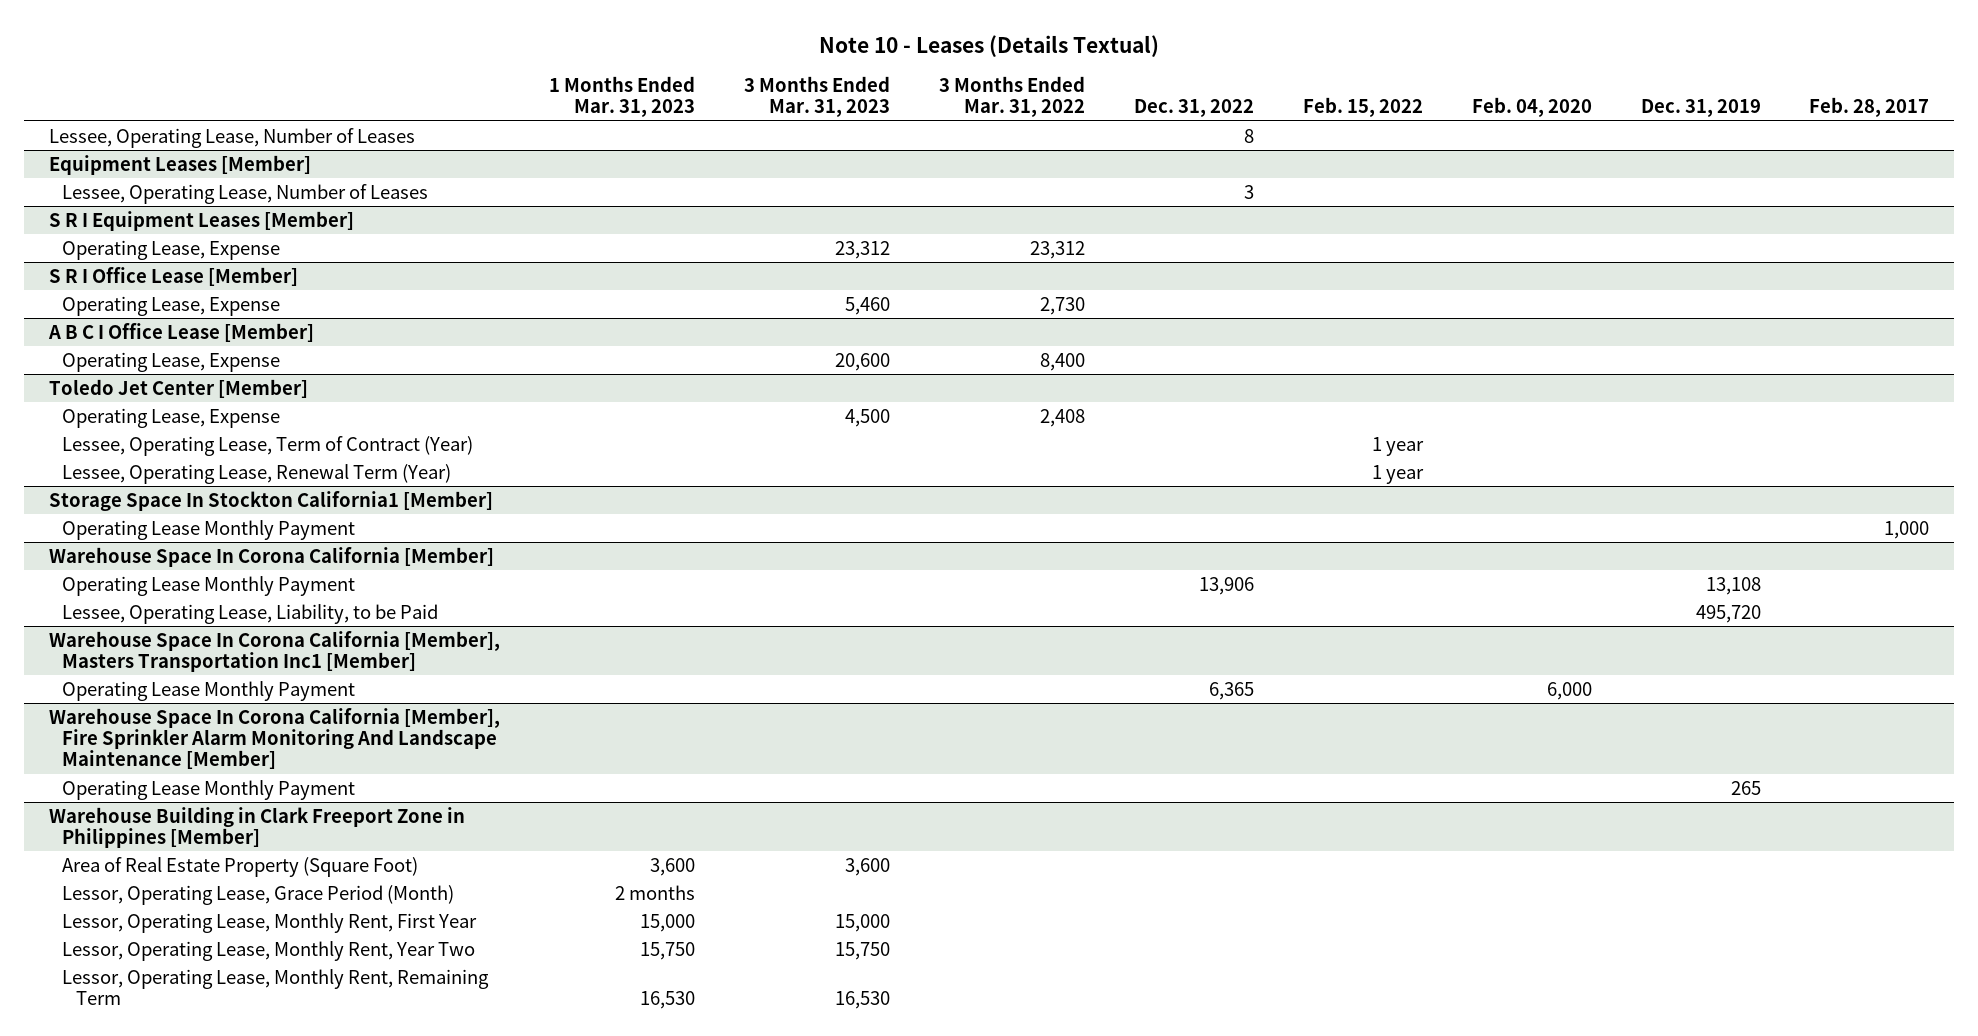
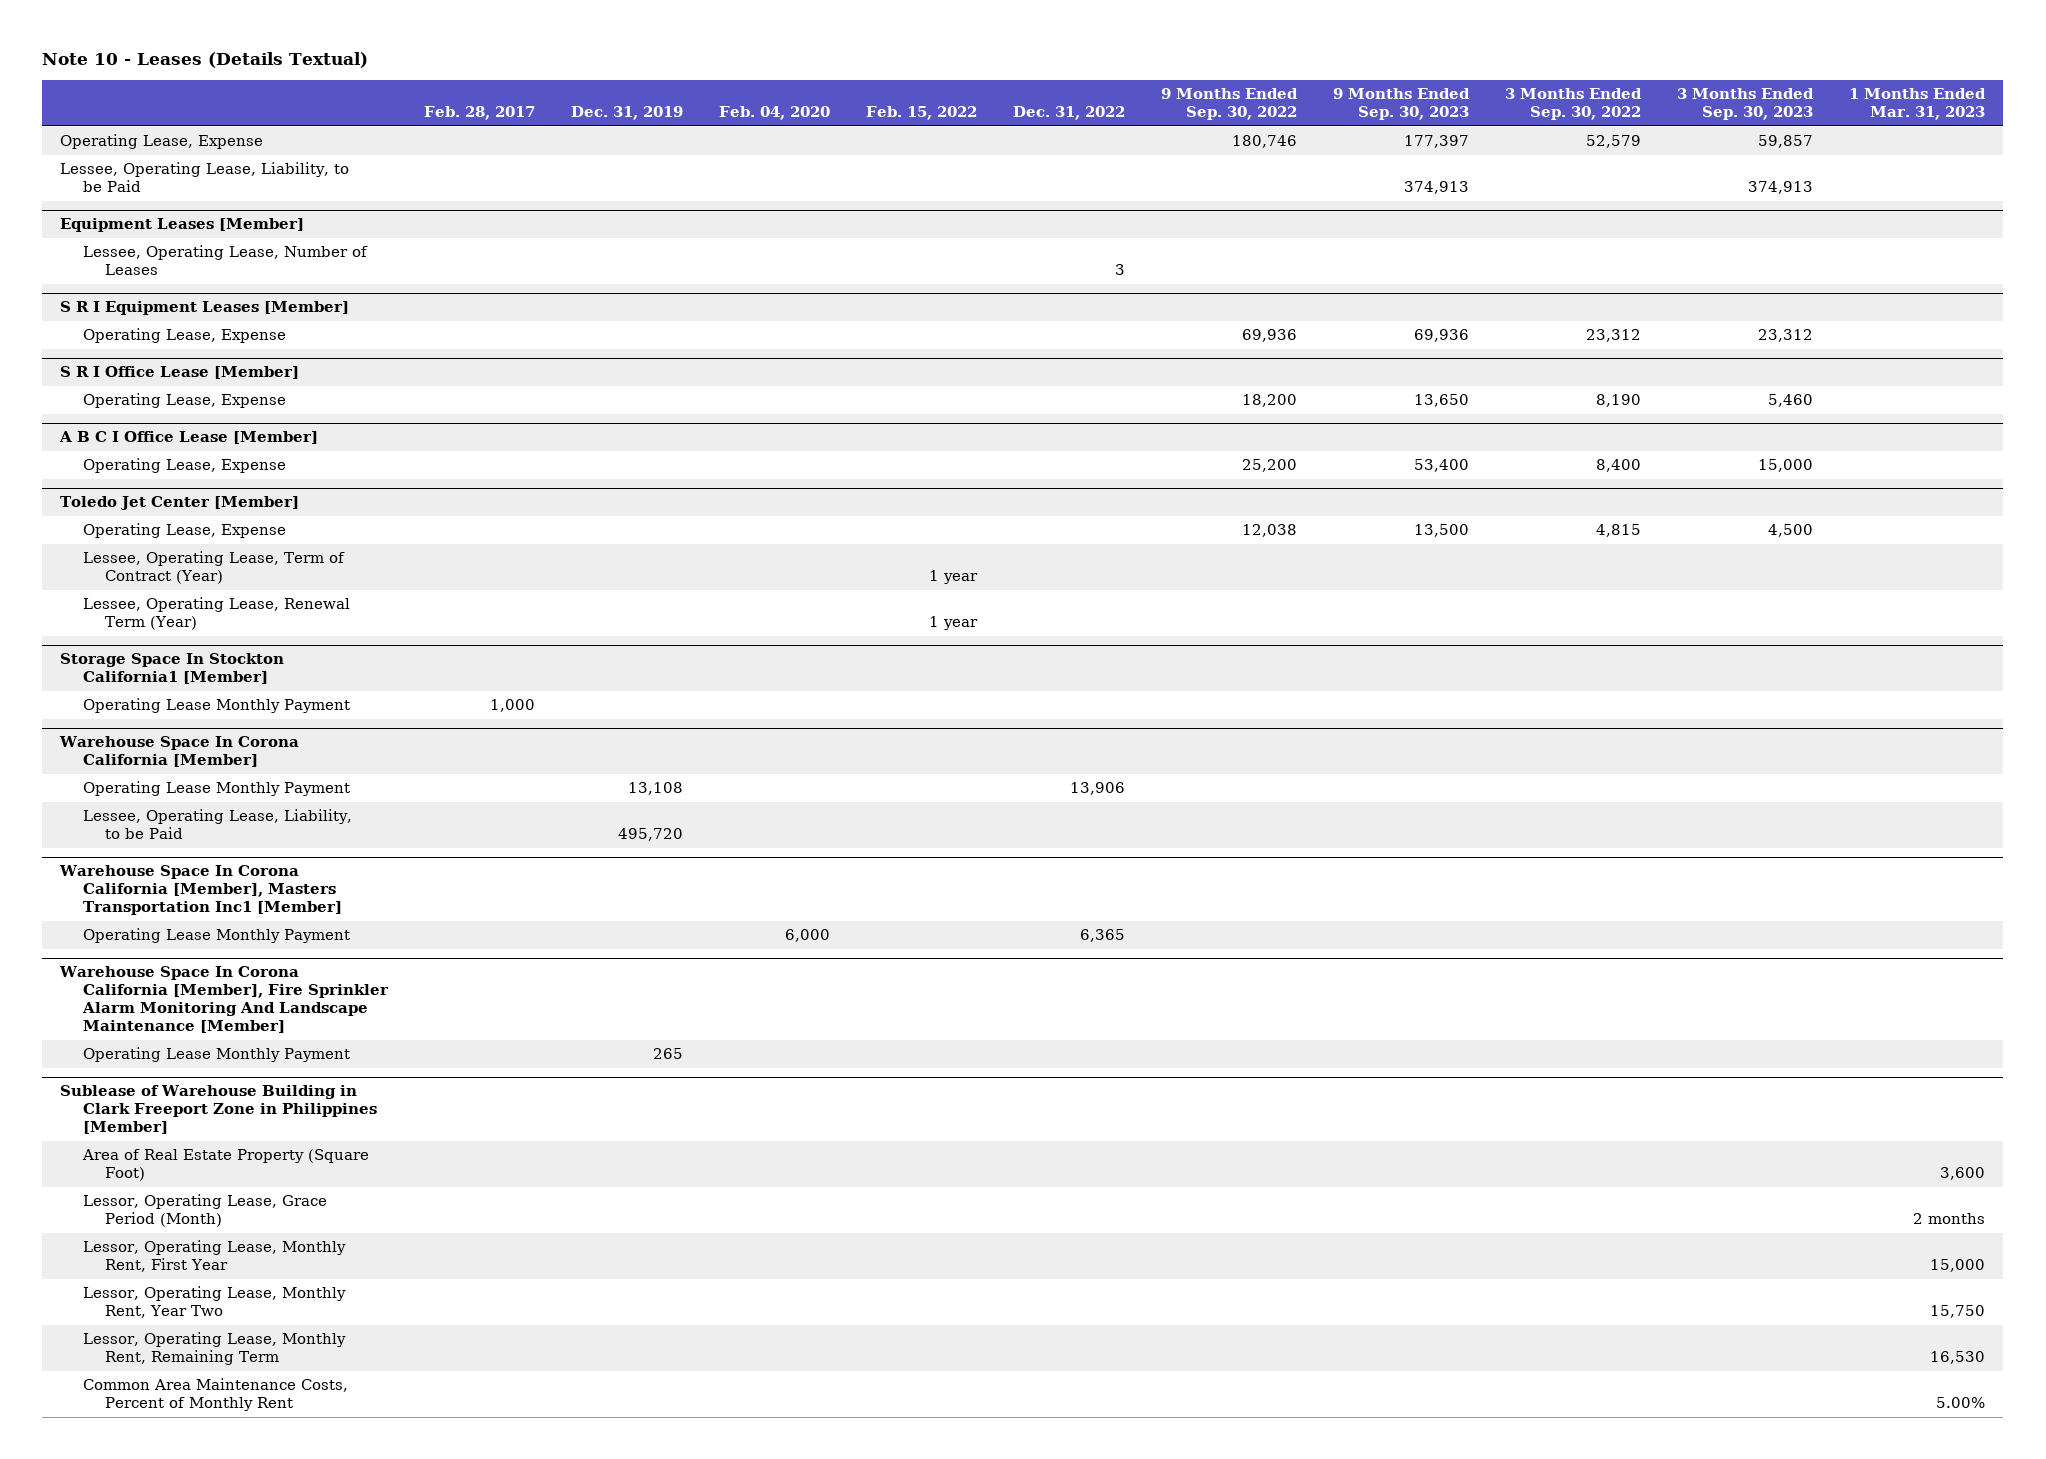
- | 1 Months Ended Mar. 31, 2023 | 3 Months Ended Mar. 31, 2023 | 3 Months Ended Mar. 31, 2022 | Dec. 31, 2022 | Feb. 15, 2022 | Feb. 04, 2020 | Dec. 31, 2019 | Feb. 28, 2017
+ | Feb. 28, 2017 | Dec. 31, 2019 | Feb. 04, 2020 | Feb. 15, 2022 | Dec. 31, 2022 | 9 Months Ended Sep. 30, 2022 | 9 Months Ended Sep. 30, 2023 | 3 Months Ended Sep. 30, 2022 | 3 Months Ended Sep. 30, 2023 | 1 Months Ended Mar. 31, 2023
- Lessee, Operating Lease, Number of Leases | | | | 8 | | | |
+ Operating Lease, Expense | | | | | | 180,746 | 177,397 | 52,579 | 59,857 |
+ Lessee, Operating Lease, Liability, to be Paid | | | | | | | 374,913 | | 374,913 |
- Warehouse Building in Clark Freeport Zone in Philippines [Member]
+ Sublease of Warehouse Building in Clark Freeport Zone in Philippines [Member]
+ Common Area Maintenance Costs, Percent of Monthly Rent | | | | | | | | | | 5.00%

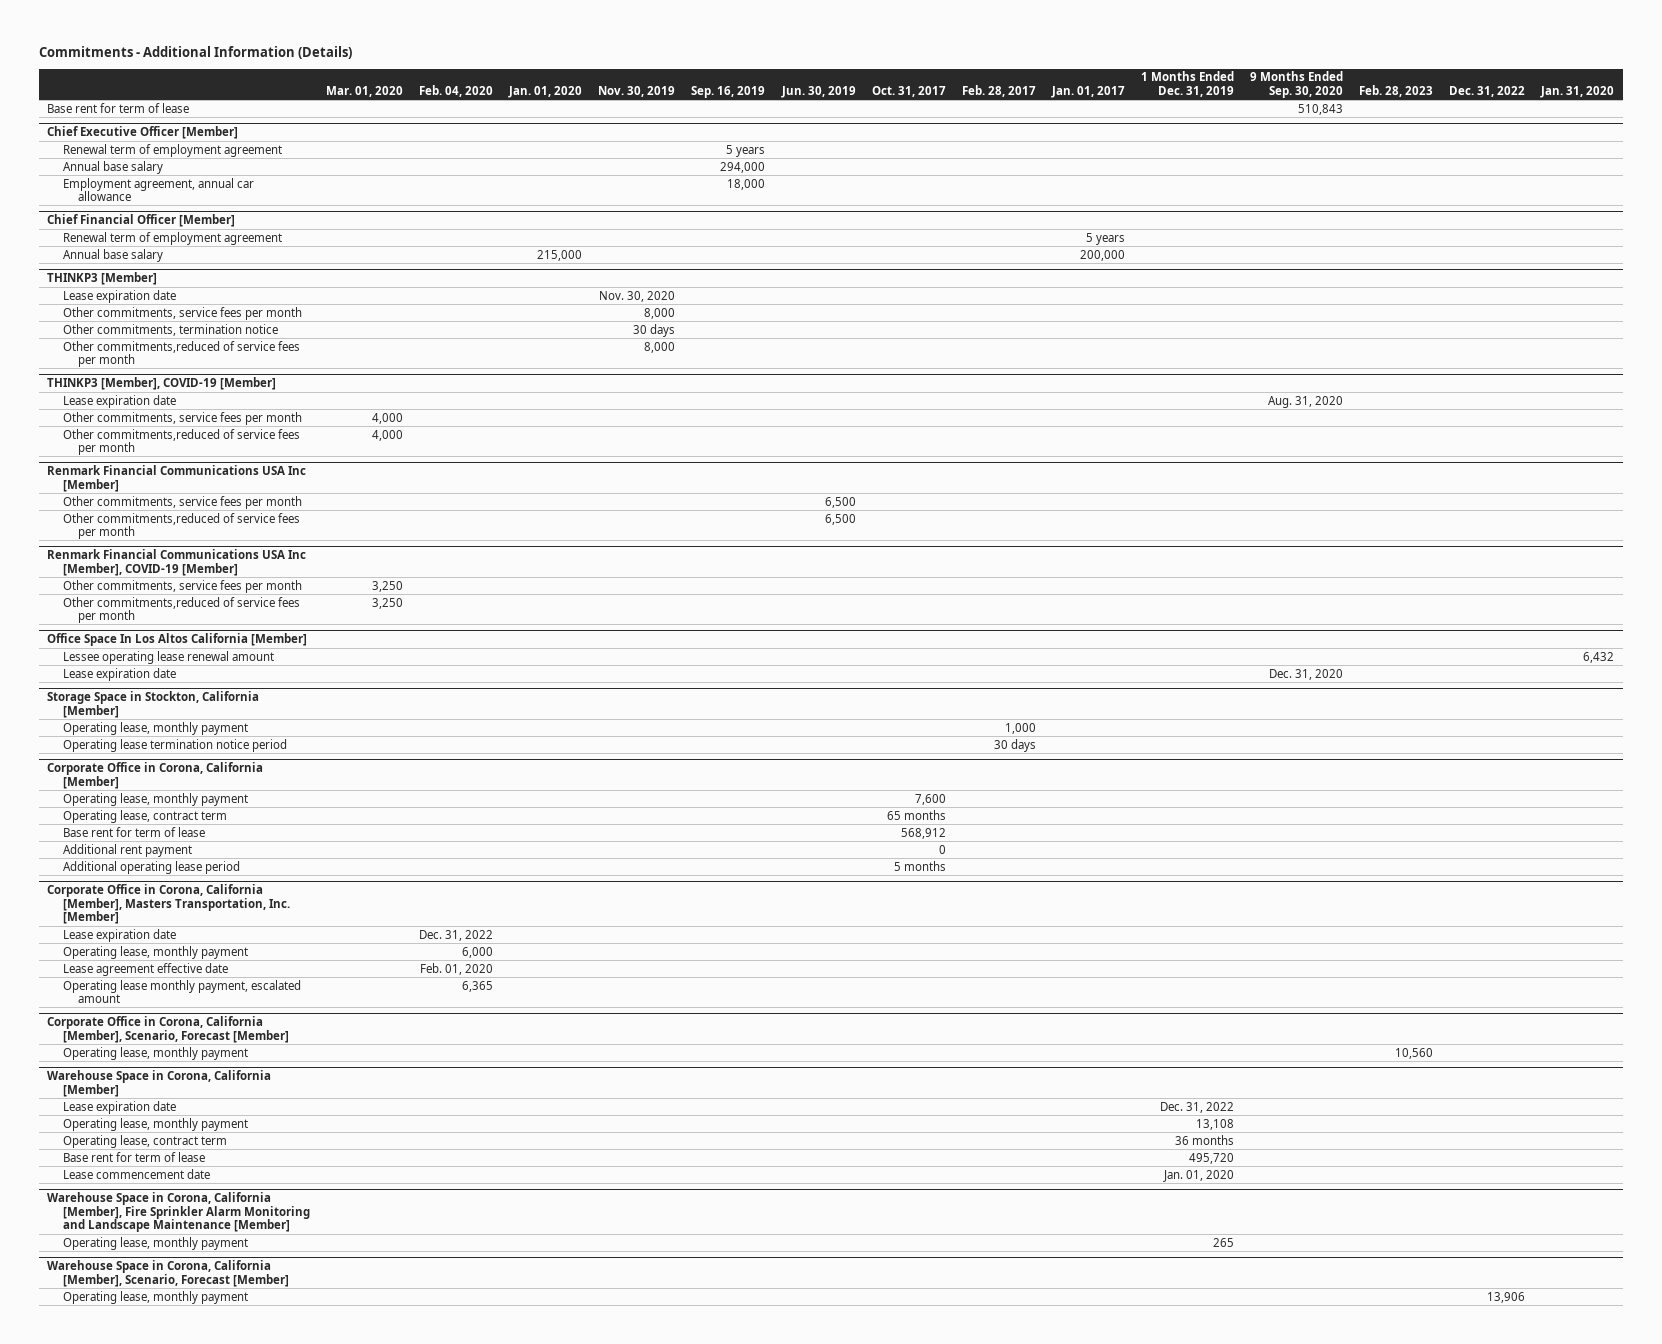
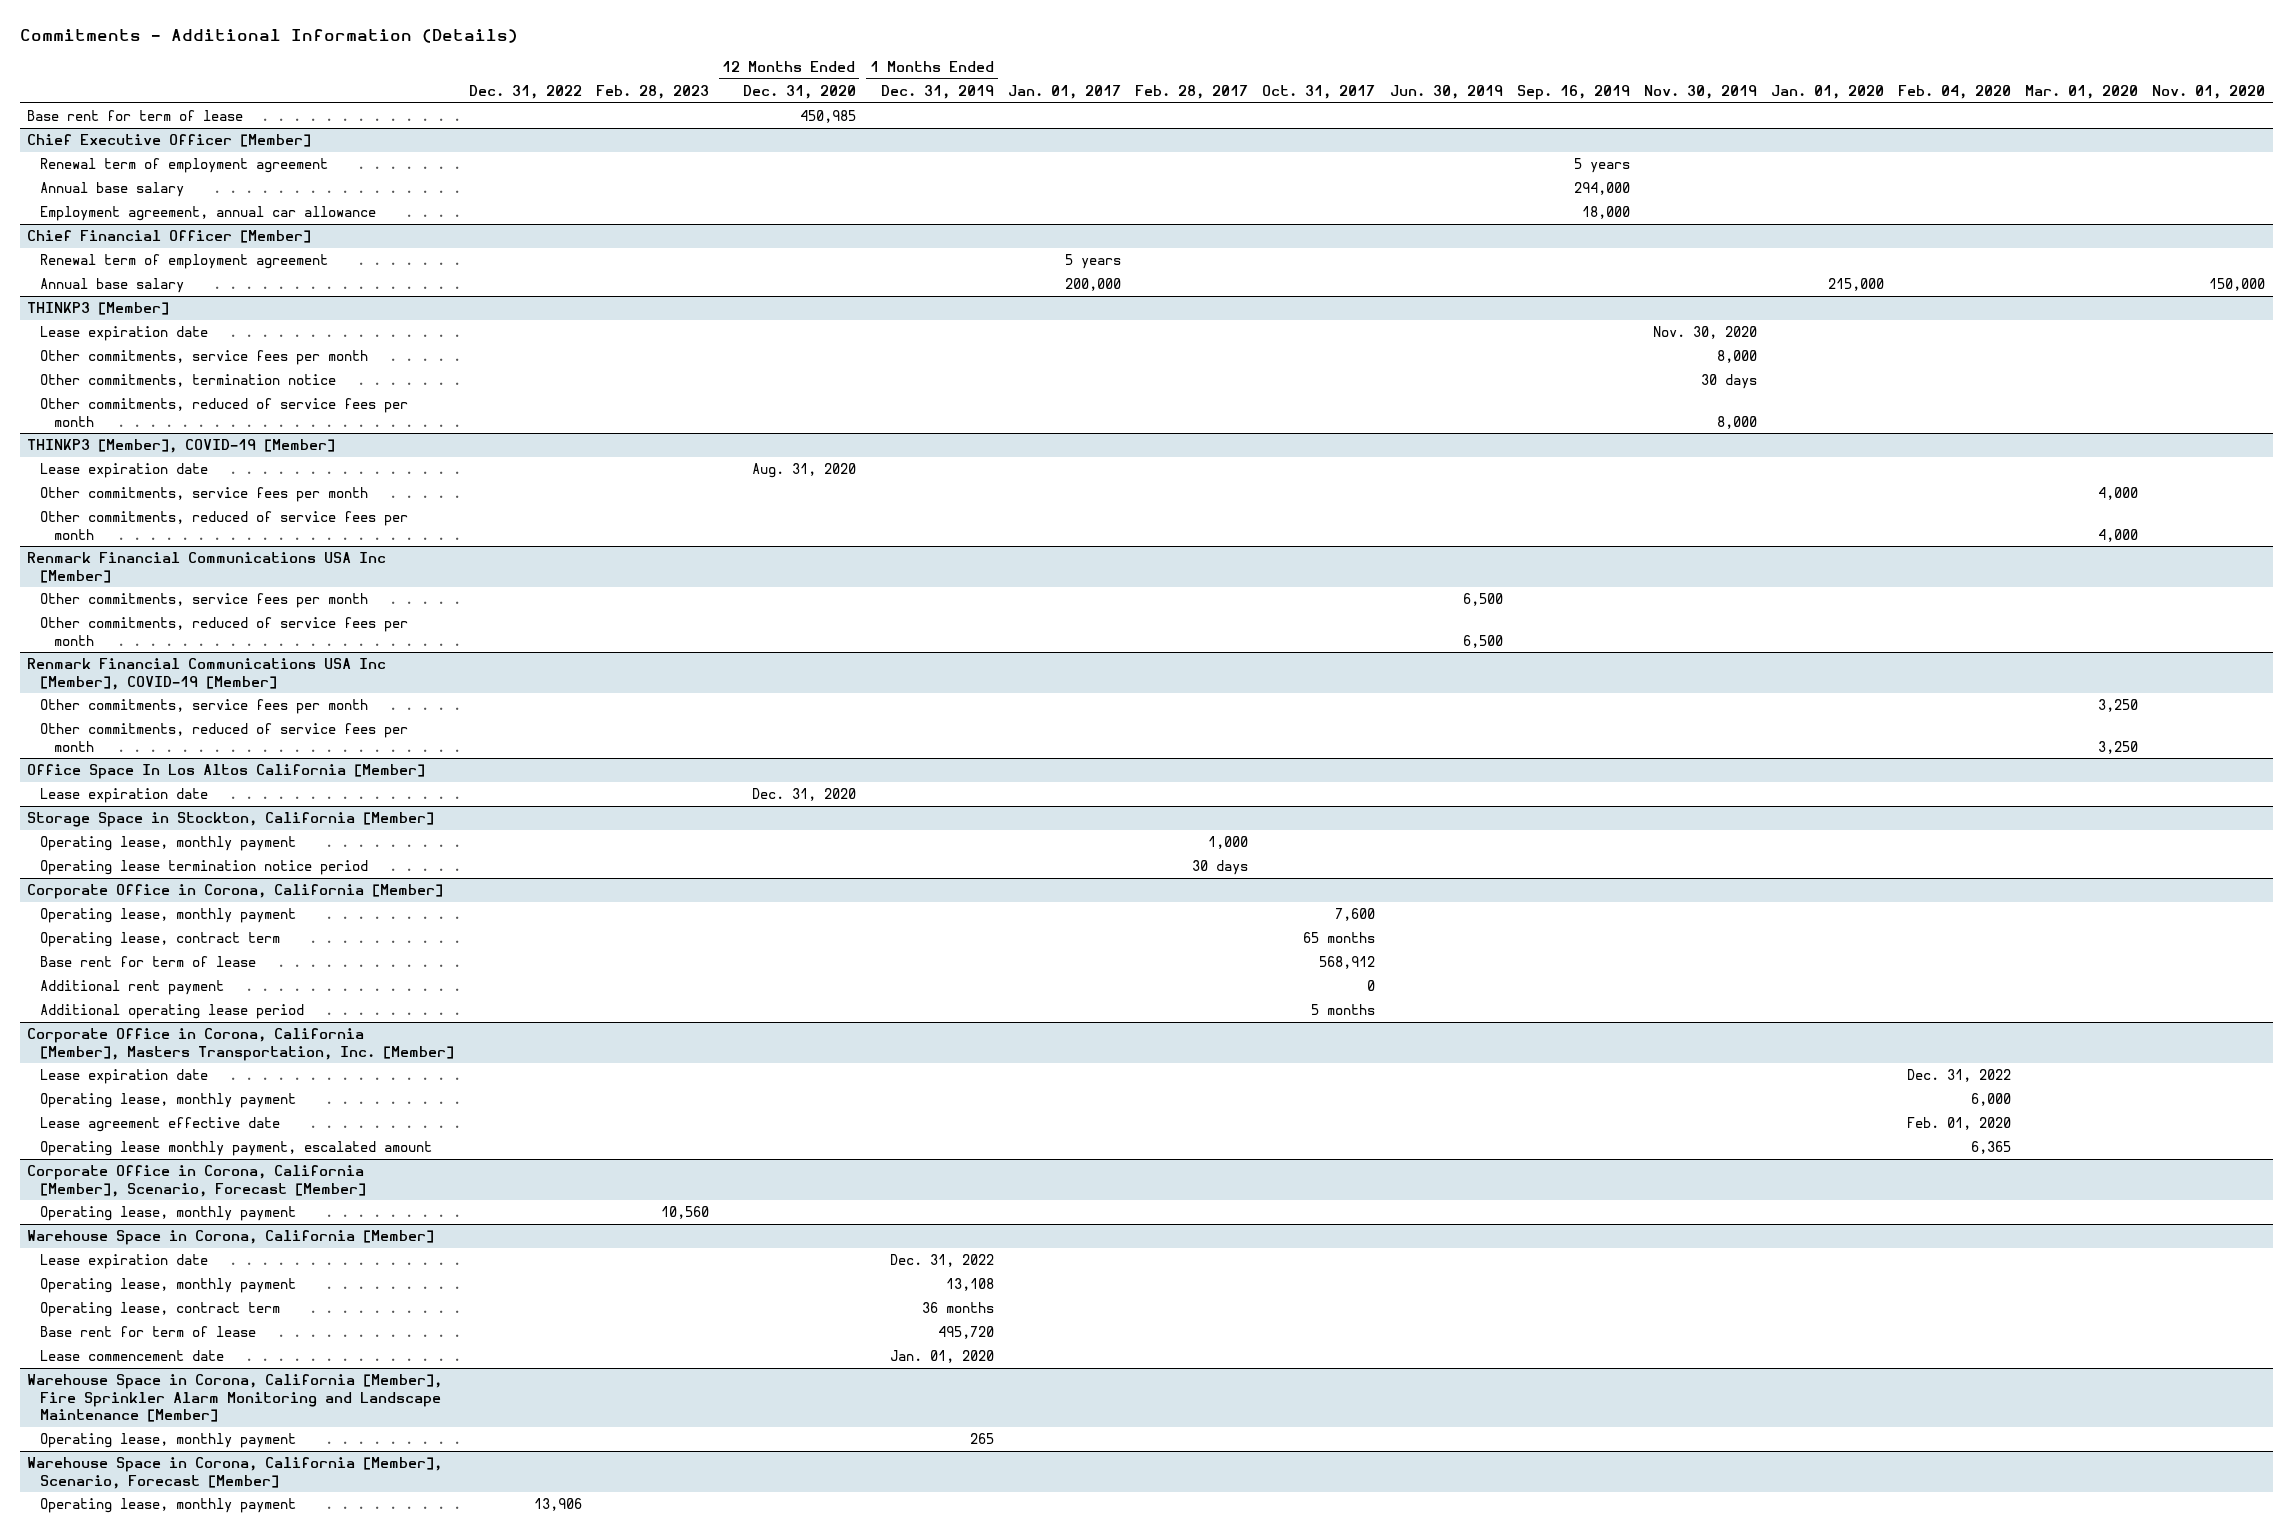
- | Mar. 01, 2020 | Feb. 04, 2020 | Jan. 01, 2020 | Nov. 30, 2019 | Sep. 16, 2019 | Jun. 30, 2019 | Oct. 31, 2017 | Feb. 28, 2017 | Jan. 01, 2017 | 1 Months Ended Dec. 31, 2019 | 9 Months Ended Sep. 30, 2020 | Feb. 28, 2023 | Dec. 31, 2022 | Jan. 31, 2020
+ | Dec. 31, 2022 | Feb. 28, 2023 | 12 Months Ended Dec. 31, 2020 | 1 Months Ended Dec. 31, 2019 | Jan. 01, 2017 | Feb. 28, 2017 | Oct. 31, 2017 | Jun. 30, 2019 | Sep. 16, 2019 | Nov. 30, 2019 | Jan. 01, 2020 | Feb. 04, 2020 | Mar. 01, 2020 | Nov. 01, 2020
@ THINKP3 [Member]
- Other commitments,reduced of service fees per month | | | | 8,000 | | | | | | | | | |
+ Other commitments, reduced of service fees per month | | | | | | | | | | 8,000 | | | |
@ THINKP3 [Member], COVID-19 [Member]
- Other commitments,reduced of service fees per month | 4,000 | | | | | | | | | | | | |
+ Other commitments, reduced of service fees per month | | | | | | | | | | | | | 4,000 |
@ Renmark Financial Communications USA Inc [Member]
- Other commitments,reduced of service fees per month | | | | | | 6,500 | | | | | | | |
+ Other commitments, reduced of service fees per month | | | | | | | | 6,500 | | | | | |
@ Renmark Financial Communications USA Inc [Member], COVID-19 [Member]
- Other commitments,reduced of service fees per month | 3,250 | | | | | | | | | | | | |
+ Other commitments, reduced of service fees per month | | | | | | | | | | | | | 3,250 |
@ Office Space In Los Altos California [Member]
- Lessee operating lease renewal amount | | | | | | | | | | | | | | 6,432

